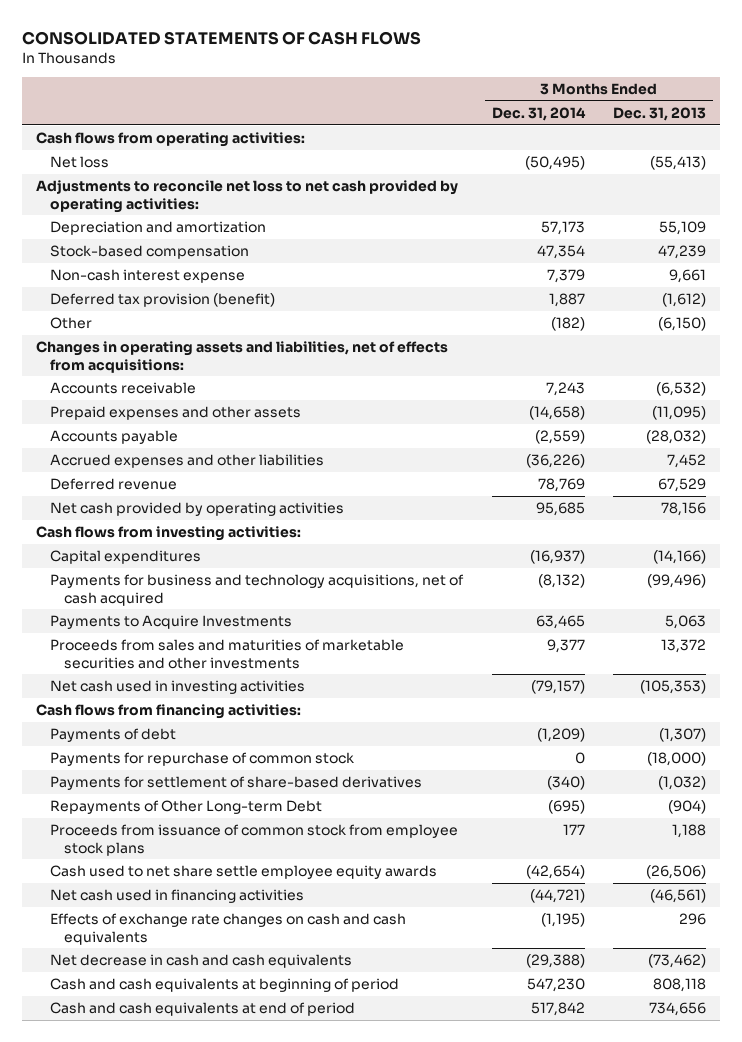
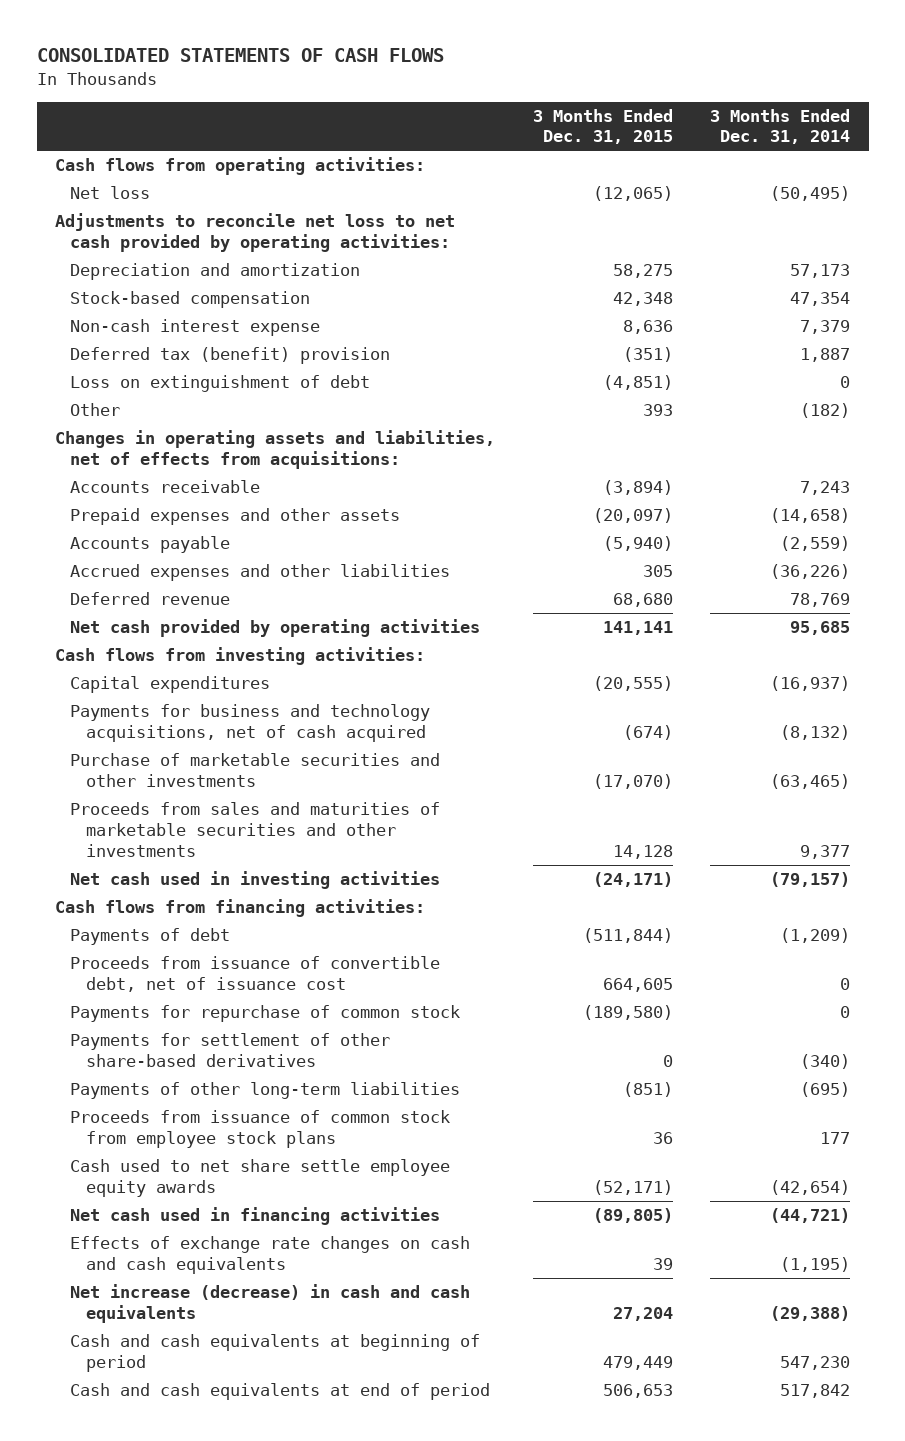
- | 3 Months Ended Dec. 31, 2014 | 3 Months Ended Dec. 31, 2013
+ | 3 Months Ended Dec. 31, 2015 | 3 Months Ended Dec. 31, 2014
- Deferred tax provision (benefit) | 1,887 | (1,612)
+ Deferred tax (benefit) provision | (351) | 1,887
+ Loss on extinguishment of debt | (4,851) | 0
- Payments to Acquire Investments | 63,465 | 5,063
+ Purchase of marketable securities and other investments | (17,070) | (63,465)
+ Proceeds from issuance of convertible debt, net of issuance cost | 664,605 | 0
- Payments for settlement of share-based derivatives | (340) | (1,032)
- Repayments of Other Long-term Debt | (695) | (904)
+ Payments for settlement of other share-based derivatives | 0 | (340)
+ Payments of other long-term liabilities | (851) | (695)
- Net decrease in cash and cash equivalents | (29,388) | (73,462)
+ Net increase (decrease) in cash and cash equivalents | 27,204 | (29,388)

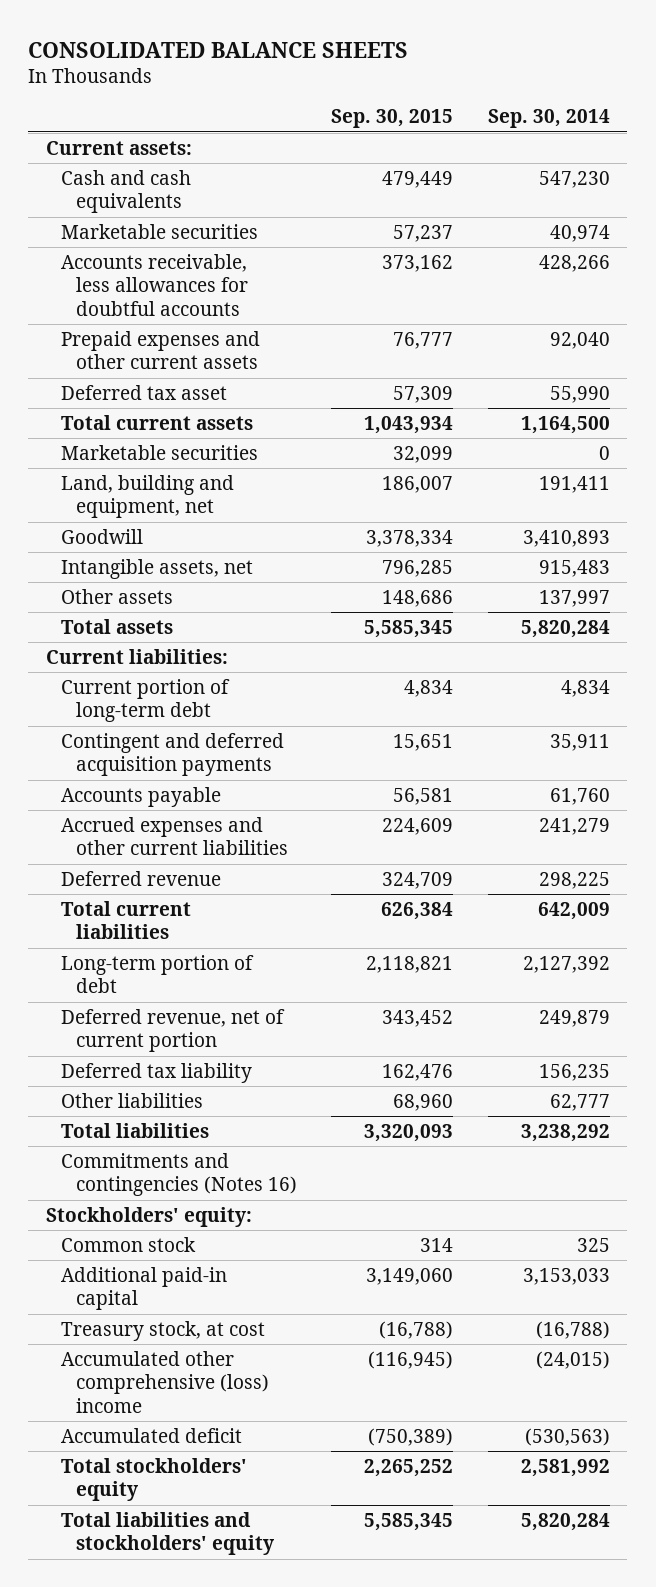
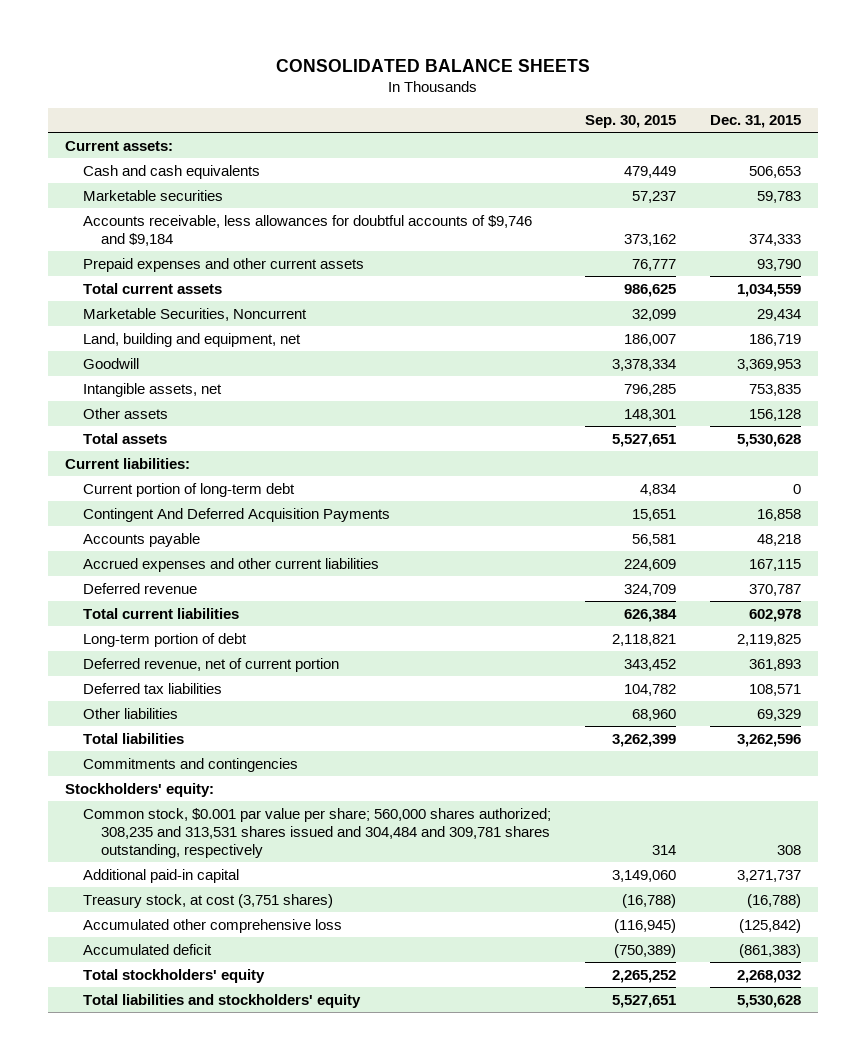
- | Sep. 30, 2015 | Sep. 30, 2014
+ | Sep. 30, 2015 | Dec. 31, 2015
- Accounts receivable, less allowances for doubtful accounts | 373,162 | 428,266
+ Accounts receivable, less allowances for doubtful accounts of $9,746 and $9,184 | 373,162 | 374,333
- Deferred tax asset | 57,309 | 55,990
- Total current assets | 1,043,934 | 1,164,500
- Marketable securities | 32,099 | 0
+ Total current assets | 986,625 | 1,034,559
+ Marketable Securities, Noncurrent | 32,099 | 29,434
- Other assets | 148,686 | 137,997
- Total assets | 5,585,345 | 5,820,284
+ Other assets | 148,301 | 156,128
+ Total assets | 5,527,651 | 5,530,628
- Contingent and deferred acquisition payments | 15,651 | 35,911
+ Contingent And Deferred Acquisition Payments | 15,651 | 16,858
- Deferred tax liability | 162,476 | 156,235
+ Deferred tax liabilities | 104,782 | 108,571
- Total liabilities | 3,320,093 | 3,238,292
- Commitments and contingencies (Notes 16)
+ Total liabilities | 3,262,399 | 3,262,596
+ Commitments and contingencies
- Common stock | 314 | 325
+ Common stock, $0.001 par value per share; 560,000 shares authorized; 308,235 and 313,531 shares issued and 304,484 and 309,781 shares outstanding, respectively | 314 | 308
- Treasury stock, at cost | (16,788) | (16,788)
- Accumulated other comprehensive (loss) income | (116,945) | (24,015)
+ Treasury stock, at cost (3,751 shares) | (16,788) | (16,788)
+ Accumulated other comprehensive loss | (116,945) | (125,842)
- Total liabilities and stockholders' equity | 5,585,345 | 5,820,284
+ Total liabilities and stockholders' equity | 5,527,651 | 5,530,628

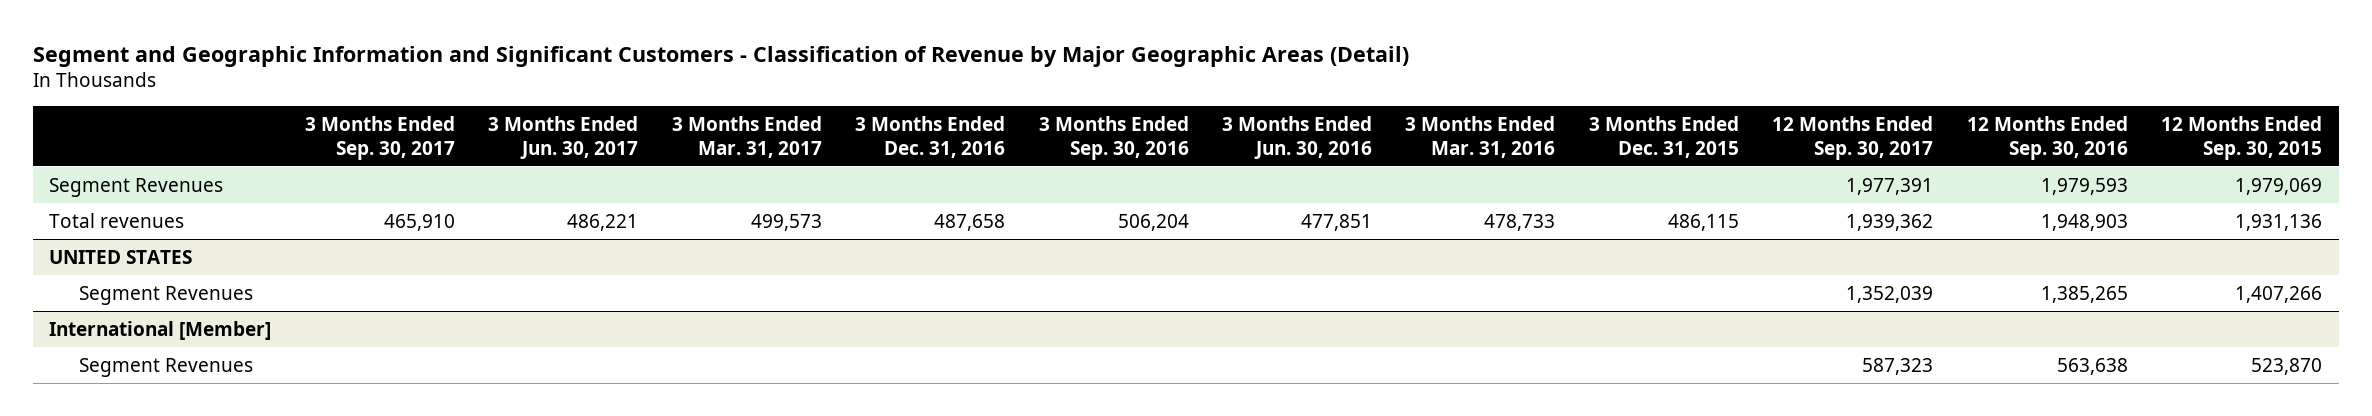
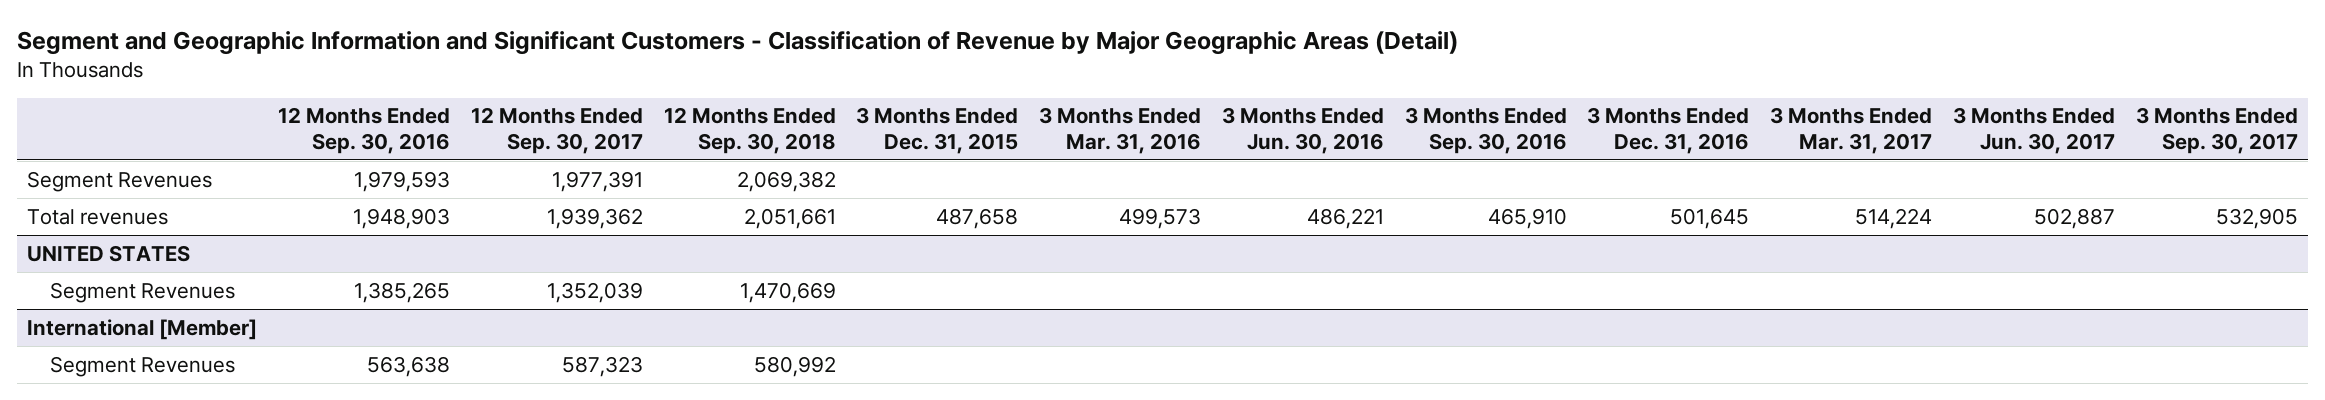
- | 3 Months Ended Sep. 30, 2017 | 3 Months Ended Jun. 30, 2017 | 3 Months Ended Mar. 31, 2017 | 3 Months Ended Dec. 31, 2016 | 3 Months Ended Sep. 30, 2016 | 3 Months Ended Jun. 30, 2016 | 3 Months Ended Mar. 31, 2016 | 3 Months Ended Dec. 31, 2015 | 12 Months Ended Sep. 30, 2017 | 12 Months Ended Sep. 30, 2016 | 12 Months Ended Sep. 30, 2015
+ | 12 Months Ended Sep. 30, 2016 | 12 Months Ended Sep. 30, 2017 | 12 Months Ended Sep. 30, 2018 | 3 Months Ended Dec. 31, 2015 | 3 Months Ended Mar. 31, 2016 | 3 Months Ended Jun. 30, 2016 | 3 Months Ended Sep. 30, 2016 | 3 Months Ended Dec. 31, 2016 | 3 Months Ended Mar. 31, 2017 | 3 Months Ended Jun. 30, 2017 | 3 Months Ended Sep. 30, 2017
- Total revenues | 465,910 | 486,221 | 499,573 | 487,658 | 506,204 | 477,851 | 478,733 | 486,115 | 1,939,362 | 1,948,903 | 1,931,136
+ Total revenues | 1,948,903 | 1,939,362 | 2,051,661 | 487,658 | 499,573 | 486,221 | 465,910 | 501,645 | 514,224 | 502,887 | 532,905

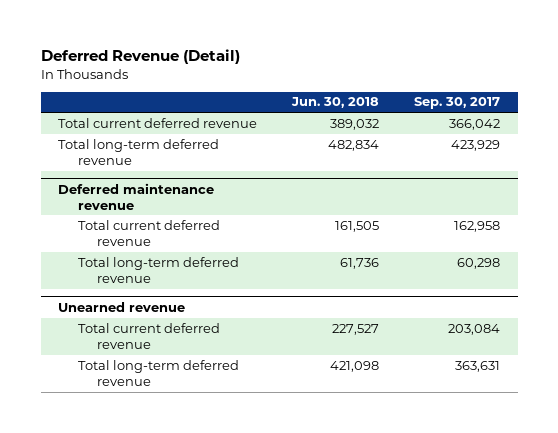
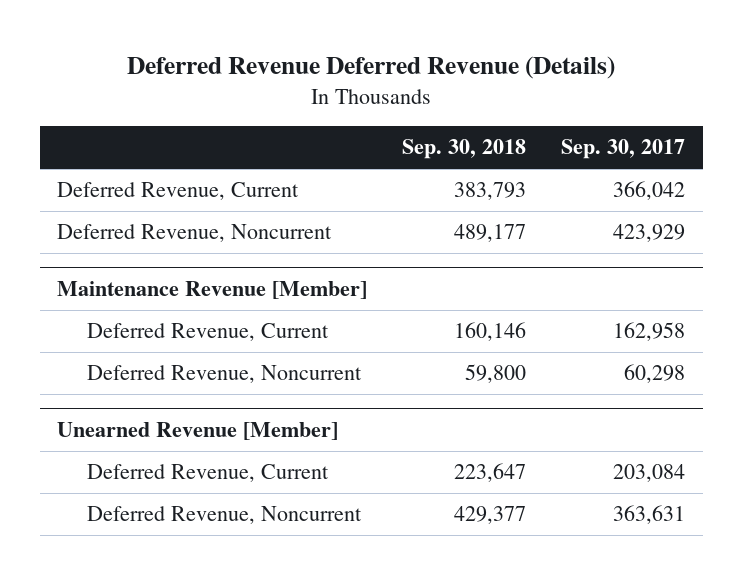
- Deferred Revenue (Detail)
+ Deferred Revenue Deferred Revenue (Details)
- | Jun. 30, 2018 | Sep. 30, 2017
+ | Sep. 30, 2018 | Sep. 30, 2017
- Total current deferred revenue | 389,032 | 366,042
- Total long-term deferred revenue | 482,834 | 423,929
- Deferred maintenance revenue
- Total current deferred revenue | 161,505 | 162,958
- Total long-term deferred revenue | 61,736 | 60,298
- Unearned revenue
- Total current deferred revenue | 227,527 | 203,084
- Total long-term deferred revenue | 421,098 | 363,631
+ Deferred Revenue, Current | 383,793 | 366,042
+ Deferred Revenue, Noncurrent | 489,177 | 423,929
+ Maintenance Revenue [Member]
+ Deferred Revenue, Current | 160,146 | 162,958
+ Deferred Revenue, Noncurrent | 59,800 | 60,298
+ Unearned Revenue [Member]
+ Deferred Revenue, Current | 223,647 | 203,084
+ Deferred Revenue, Noncurrent | 429,377 | 363,631

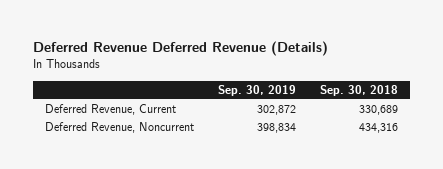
- | Sep. 30, 2018 | Sep. 30, 2017
+ | Sep. 30, 2019 | Sep. 30, 2018
- Deferred Revenue, Current | 383,793 | 366,042
- Deferred Revenue, Noncurrent | 489,177 | 423,929
- Maintenance Revenue [Member]
- Deferred Revenue, Current | 160,146 | 162,958
- Deferred Revenue, Noncurrent | 59,800 | 60,298
- Unearned Revenue [Member]
- Deferred Revenue, Current | 223,647 | 203,084
- Deferred Revenue, Noncurrent | 429,377 | 363,631
+ Deferred Revenue, Current | 302,872 | 330,689
+ Deferred Revenue, Noncurrent | 398,834 | 434,316

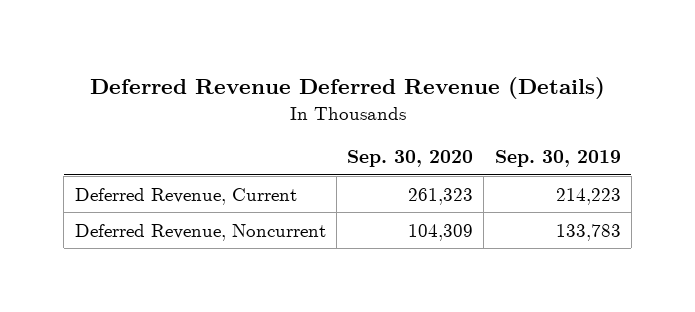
- | Sep. 30, 2019 | Sep. 30, 2018
+ | Sep. 30, 2020 | Sep. 30, 2019
- Deferred Revenue, Current | 302,872 | 330,689
- Deferred Revenue, Noncurrent | 398,834 | 434,316
+ Deferred Revenue, Current | 261,323 | 214,223
+ Deferred Revenue, Noncurrent | 104,309 | 133,783

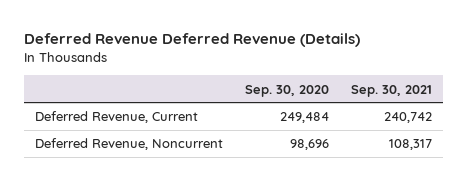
- | Sep. 30, 2020 | Sep. 30, 2019
+ | Sep. 30, 2020 | Sep. 30, 2021
- Deferred Revenue, Current | 261,323 | 214,223
- Deferred Revenue, Noncurrent | 104,309 | 133,783
+ Deferred Revenue, Current | 249,484 | 240,742
+ Deferred Revenue, Noncurrent | 98,696 | 108,317

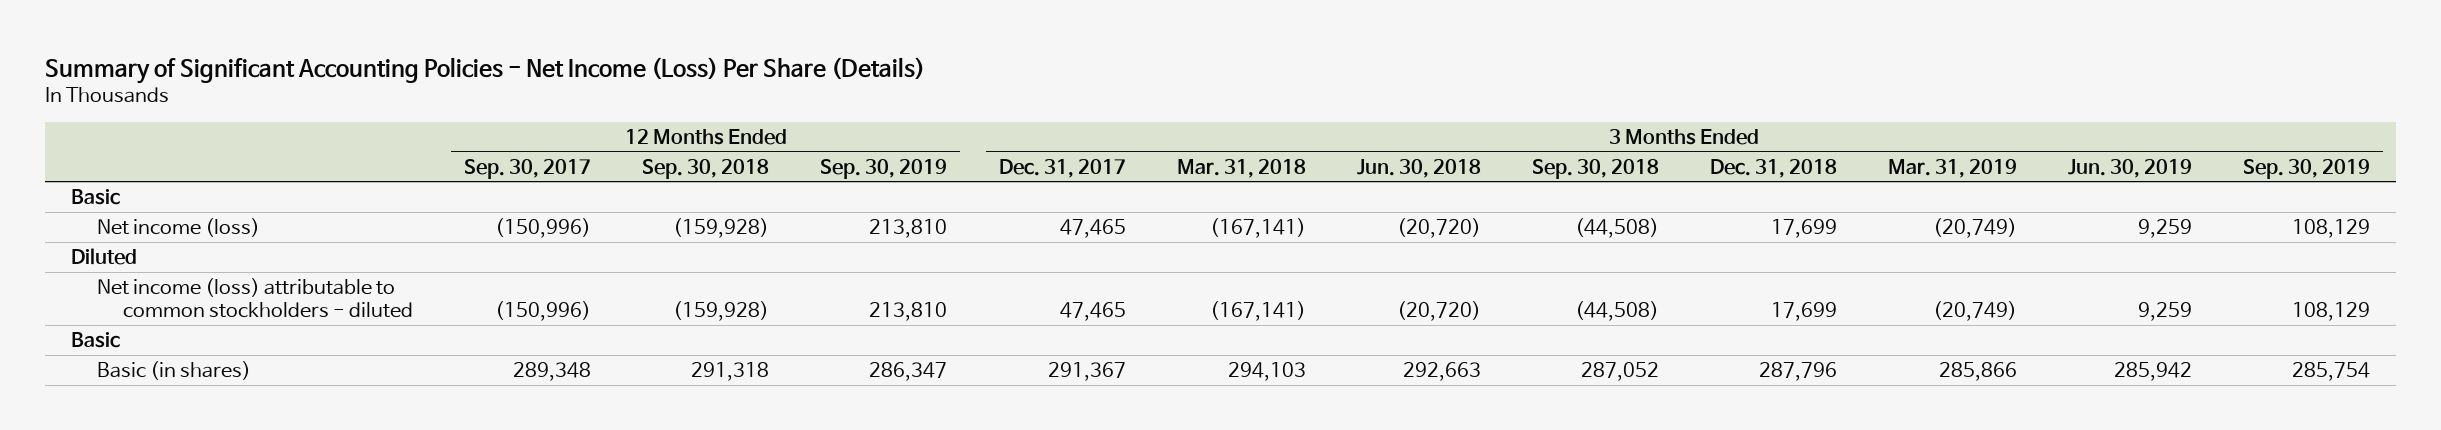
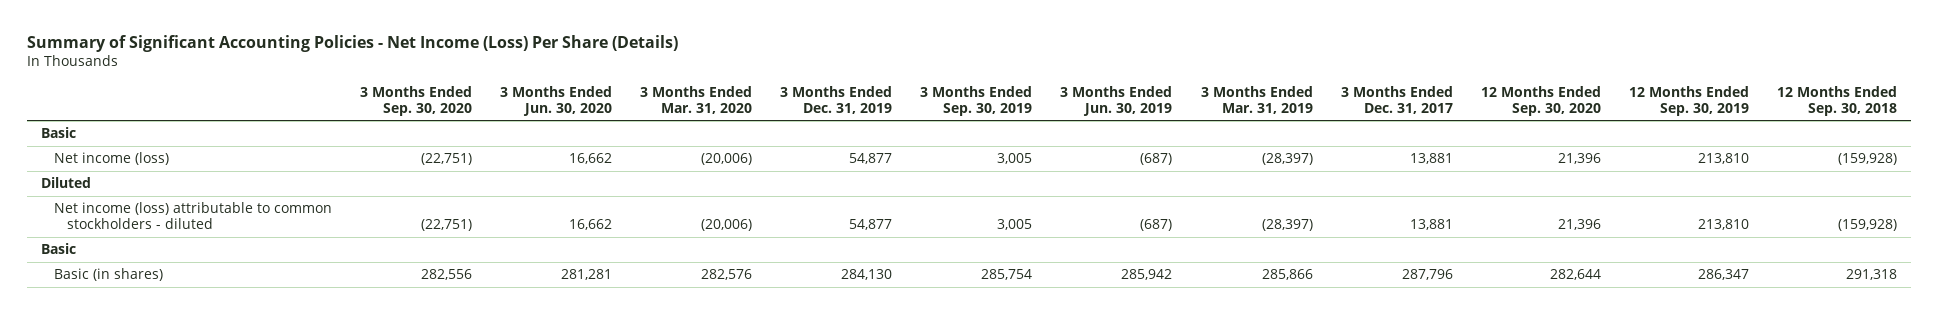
- | 12 Months Ended Sep. 30, 2017 | 12 Months Ended Sep. 30, 2018 | 12 Months Ended Sep. 30, 2019 | 3 Months Ended Dec. 31, 2017 | 3 Months Ended Mar. 31, 2018 | 3 Months Ended Jun. 30, 2018 | 3 Months Ended Sep. 30, 2018 | 3 Months Ended Dec. 31, 2018 | 3 Months Ended Mar. 31, 2019 | 3 Months Ended Jun. 30, 2019 | 3 Months Ended Sep. 30, 2019
+ | 3 Months Ended Sep. 30, 2020 | 3 Months Ended Jun. 30, 2020 | 3 Months Ended Mar. 31, 2020 | 3 Months Ended Dec. 31, 2019 | 3 Months Ended Sep. 30, 2019 | 3 Months Ended Jun. 30, 2019 | 3 Months Ended Mar. 31, 2019 | 3 Months Ended Dec. 31, 2017 | 12 Months Ended Sep. 30, 2020 | 12 Months Ended Sep. 30, 2019 | 12 Months Ended Sep. 30, 2018
- Net income (loss) | (150,996) | (159,928) | 213,810 | 47,465 | (167,141) | (20,720) | (44,508) | 17,699 | (20,749) | 9,259 | 108,129
+ Net income (loss) | (22,751) | 16,662 | (20,006) | 54,877 | 3,005 | (687) | (28,397) | 13,881 | 21,396 | 213,810 | (159,928)
- Net income (loss) attributable to common stockholders - diluted | (150,996) | (159,928) | 213,810 | 47,465 | (167,141) | (20,720) | (44,508) | 17,699 | (20,749) | 9,259 | 108,129
+ Net income (loss) attributable to common stockholders - diluted | (22,751) | 16,662 | (20,006) | 54,877 | 3,005 | (687) | (28,397) | 13,881 | 21,396 | 213,810 | (159,928)
- Basic (in shares) | 289,348 | 291,318 | 286,347 | 291,367 | 294,103 | 292,663 | 287,052 | 287,796 | 285,866 | 285,942 | 285,754
+ Basic (in shares) | 282,556 | 281,281 | 282,576 | 284,130 | 285,754 | 285,942 | 285,866 | 287,796 | 282,644 | 286,347 | 291,318

